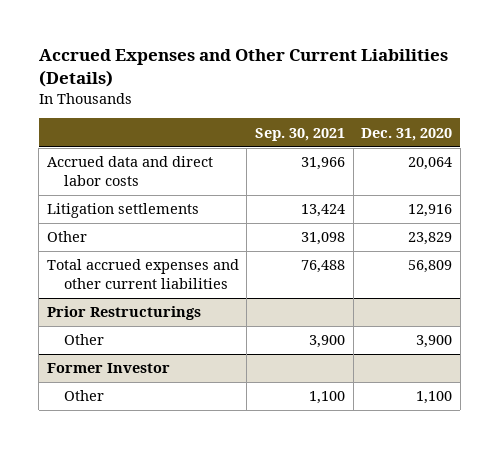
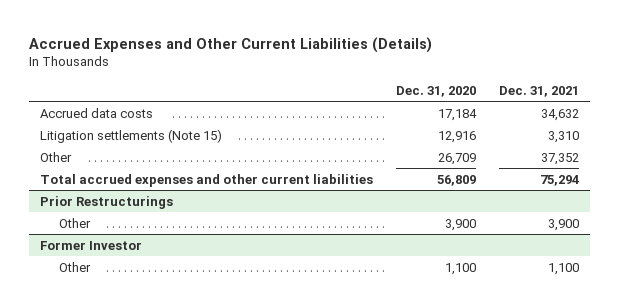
- | Sep. 30, 2021 | Dec. 31, 2020
+ | Dec. 31, 2020 | Dec. 31, 2021
- Accrued data and direct labor costs | 31,966 | 20,064
- Litigation settlements | 13,424 | 12,916
- Other | 31,098 | 23,829
+ Accrued data costs | 17,184 | 34,632
+ Litigation settlements (Note 15) | 12,916 | 3,310
+ Other | 26,709 | 37,352

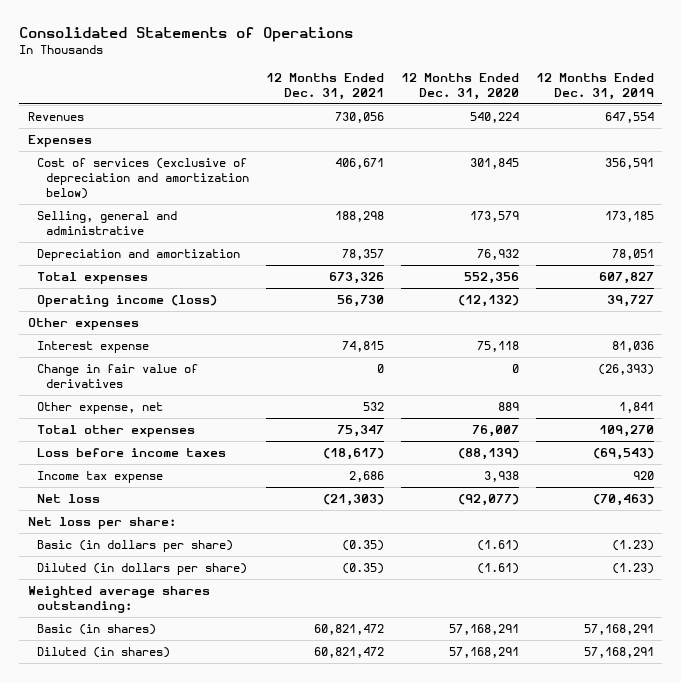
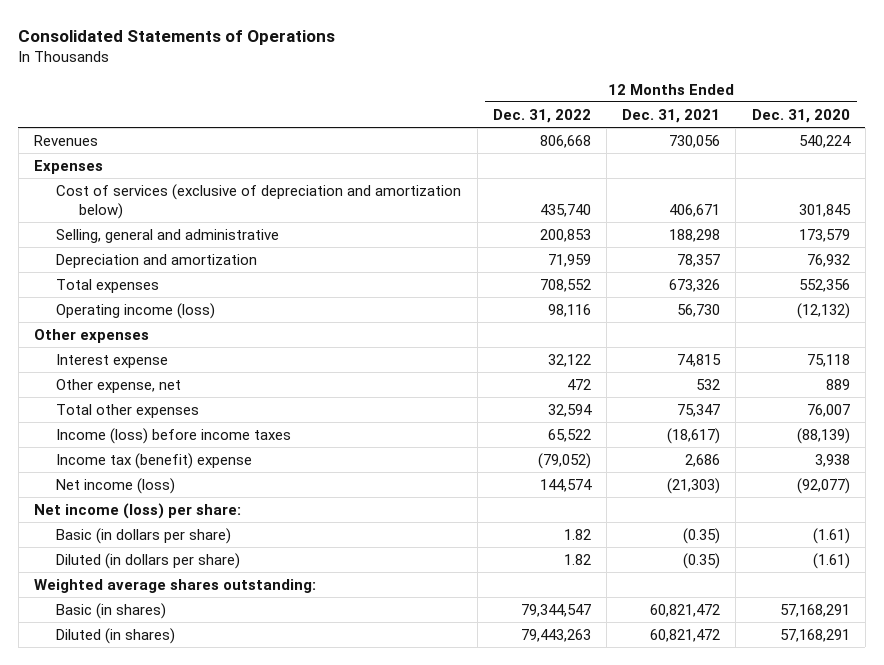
- | 12 Months Ended Dec. 31, 2021 | 12 Months Ended Dec. 31, 2020 | 12 Months Ended Dec. 31, 2019
+ | 12 Months Ended Dec. 31, 2022 | 12 Months Ended Dec. 31, 2021 | 12 Months Ended Dec. 31, 2020
- Change in fair value of derivatives | 0 | 0 | (26,393)
- Loss before income taxes | (18,617) | (88,139) | (69,543)
- Income tax expense | 2,686 | 3,938 | 920
- Net loss | (21,303) | (92,077) | (70,463)
- Net loss per share:
+ Income (loss) before income taxes | 65,522 | (18,617) | (88,139)
+ Income tax (benefit) expense | (79,052) | 2,686 | 3,938
+ Net income (loss) | 144,574 | (21,303) | (92,077)
+ Net income (loss) per share:

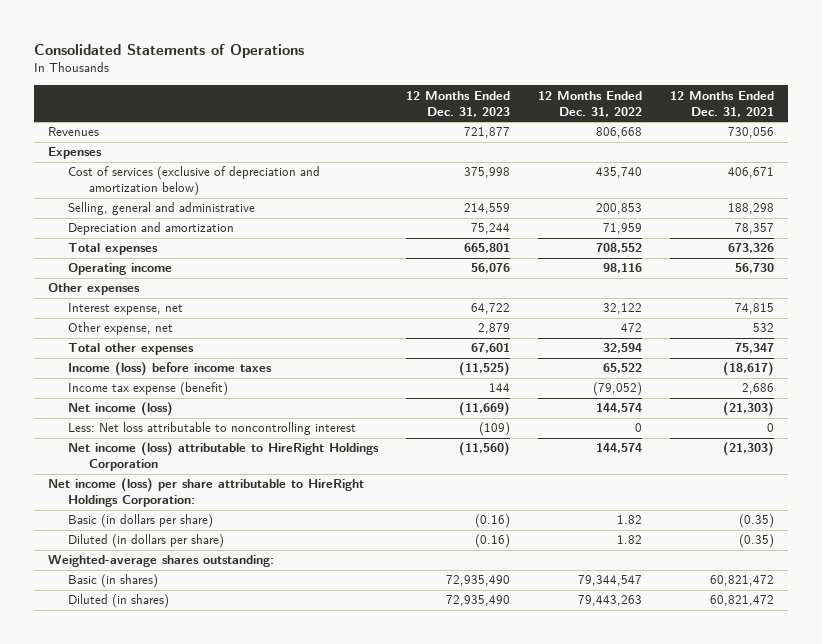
- | 12 Months Ended Dec. 31, 2022 | 12 Months Ended Dec. 31, 2021 | 12 Months Ended Dec. 31, 2020
+ | 12 Months Ended Dec. 31, 2023 | 12 Months Ended Dec. 31, 2022 | 12 Months Ended Dec. 31, 2021
- Operating income (loss) | 98,116 | 56,730 | (12,132)
+ Operating income | 56,076 | 98,116 | 56,730
- Interest expense | 32,122 | 74,815 | 75,118
+ Interest expense, net | 64,722 | 32,122 | 74,815
- Income tax (benefit) expense | (79,052) | 2,686 | 3,938
+ Income tax expense (benefit) | 144 | (79,052) | 2,686
- Net income (loss) per share:
+ Less: Net loss attributable to noncontrolling interest | (109) | 0 | 0
+ Net income (loss) attributable to HireRight Holdings Corporation | (11,560) | 144,574 | (21,303)
+ Net income (loss) per share attributable to HireRight Holdings Corporation:
- Weighted average shares outstanding:
+ Weighted-average shares outstanding:

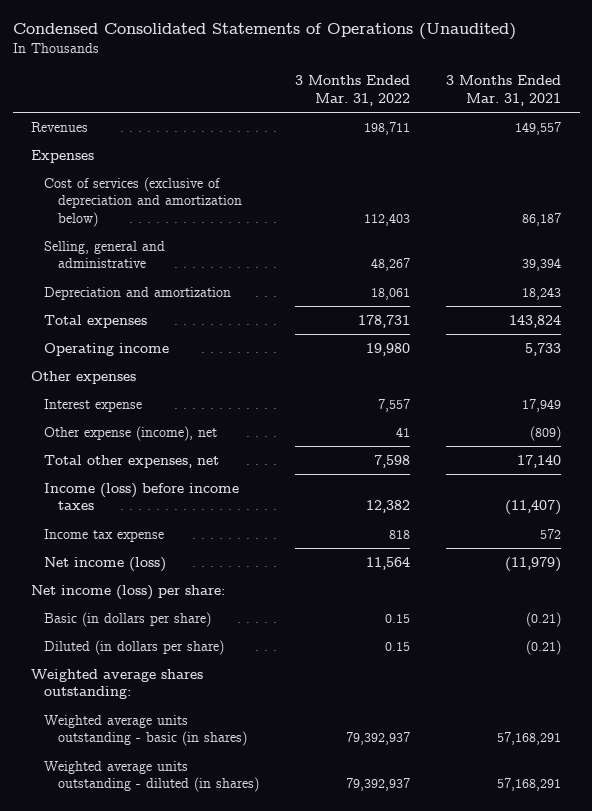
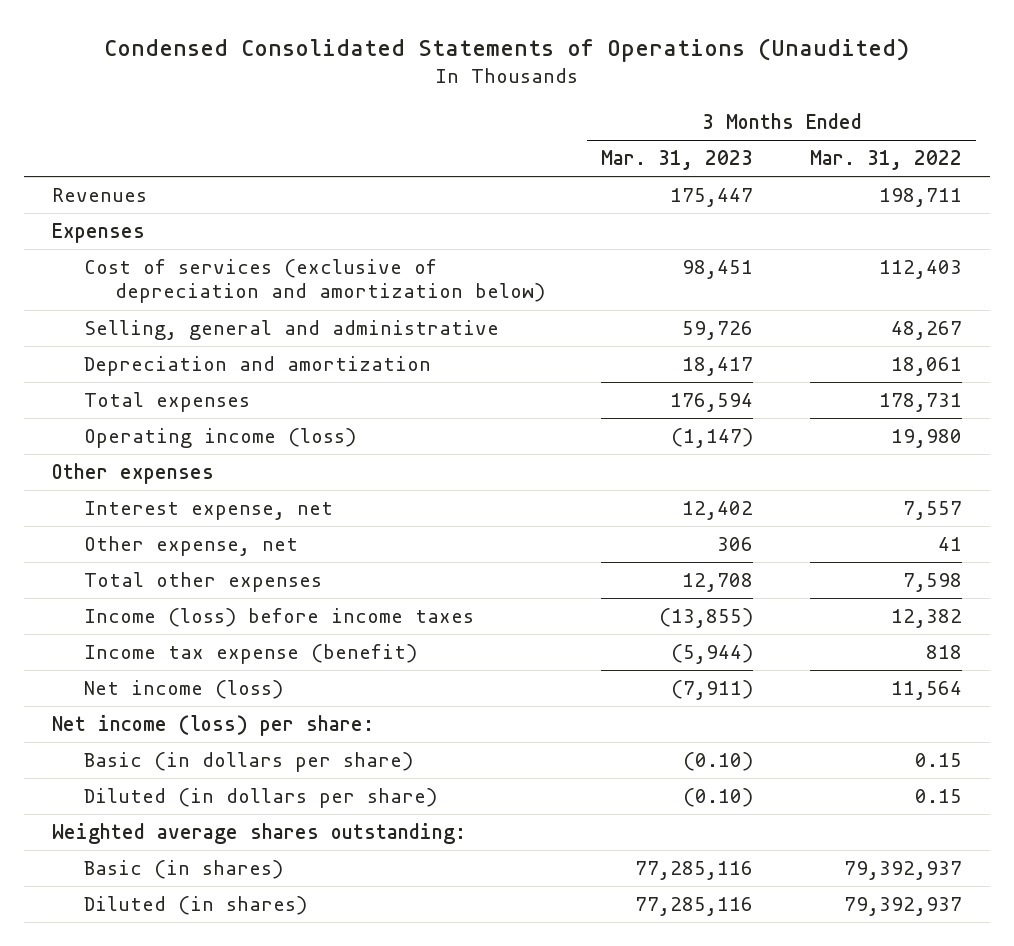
- | 3 Months Ended Mar. 31, 2022 | 3 Months Ended Mar. 31, 2021
+ | 3 Months Ended Mar. 31, 2023 | 3 Months Ended Mar. 31, 2022
- Operating income | 19,980 | 5,733
+ Operating income (loss) | (1,147) | 19,980
- Interest expense | 7,557 | 17,949
- Other expense (income), net | 41 | (809)
- Total other expenses, net | 7,598 | 17,140
+ Interest expense, net | 12,402 | 7,557
+ Other expense, net | 306 | 41
+ Total other expenses | 12,708 | 7,598
- Income tax expense | 818 | 572
+ Income tax expense (benefit) | (5,944) | 818
- Weighted average units outstanding - basic (in shares) | 79,392,937 | 57,168,291
- Weighted average units outstanding - diluted (in shares) | 79,392,937 | 57,168,291
+ Basic (in shares) | 77,285,116 | 79,392,937
+ Diluted (in shares) | 77,285,116 | 79,392,937

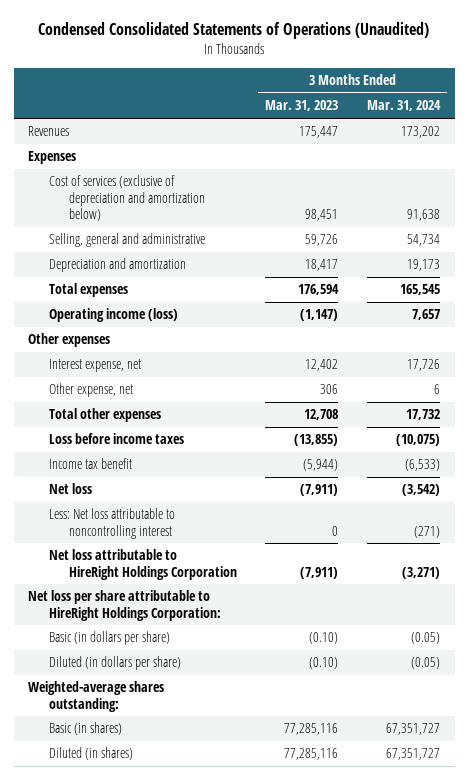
- | 3 Months Ended Mar. 31, 2023 | 3 Months Ended Mar. 31, 2022
+ | 3 Months Ended Mar. 31, 2023 | 3 Months Ended Mar. 31, 2024
- Income (loss) before income taxes | (13,855) | 12,382
- Income tax expense (benefit) | (5,944) | 818
- Net income (loss) | (7,911) | 11,564
- Net income (loss) per share:
+ Loss before income taxes | (13,855) | (10,075)
+ Income tax benefit | (5,944) | (6,533)
+ Net loss | (7,911) | (3,542)
+ Less: Net loss attributable to noncontrolling interest | 0 | (271)
+ Net loss attributable to HireRight Holdings Corporation | (7,911) | (3,271)
+ Net loss per share attributable to HireRight Holdings Corporation:
- Weighted average shares outstanding:
+ Weighted-average shares outstanding:

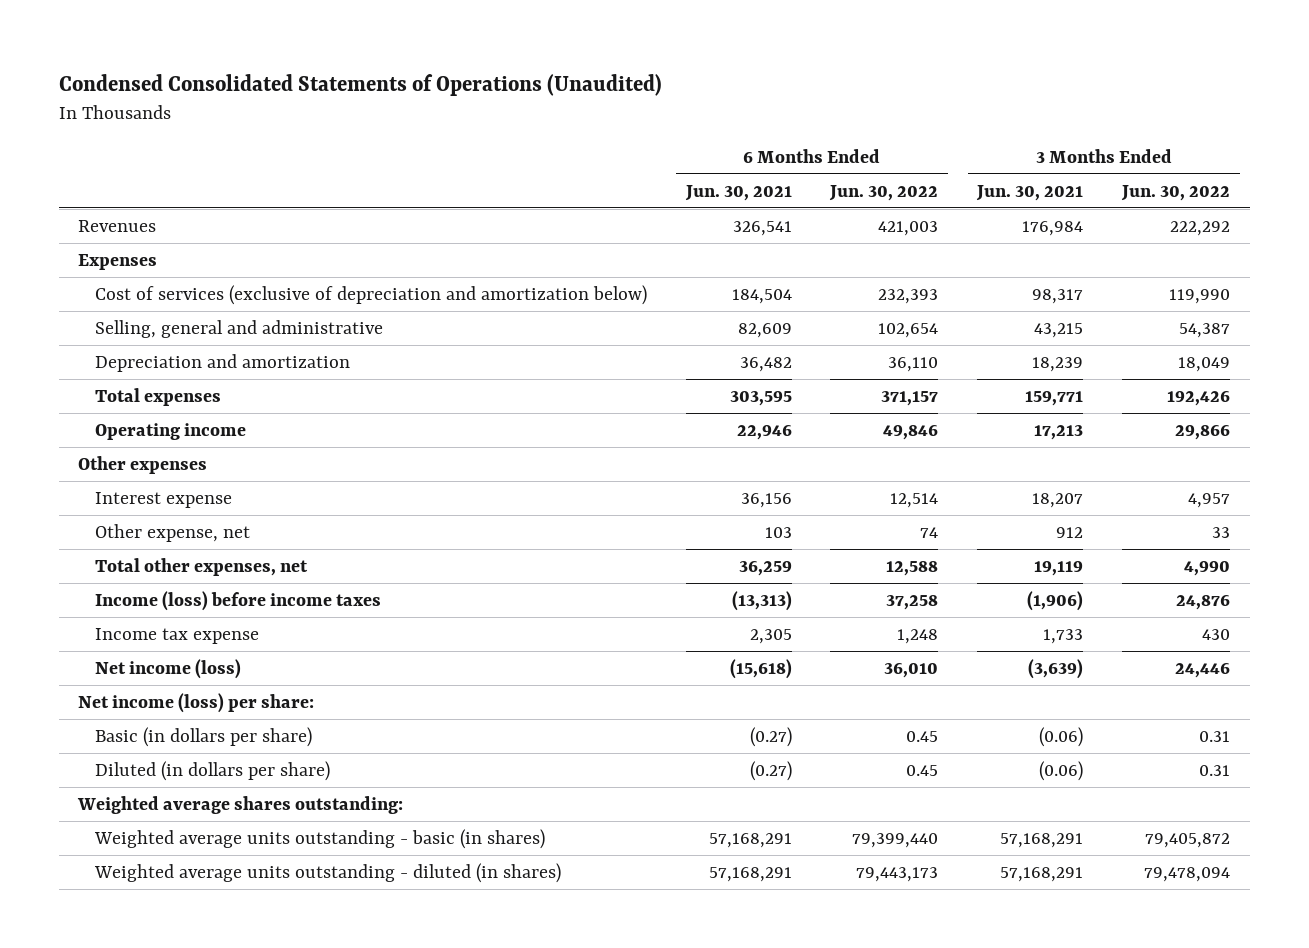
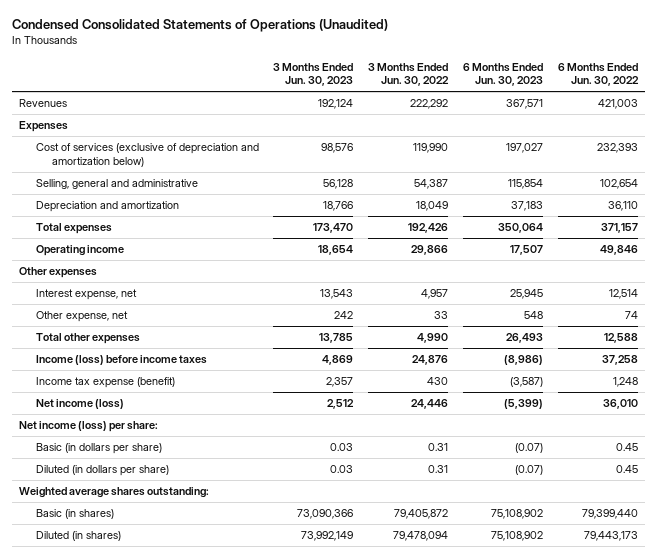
- | 6 Months Ended Jun. 30, 2021 | 6 Months Ended Jun. 30, 2022 | 3 Months Ended Jun. 30, 2021 | 3 Months Ended Jun. 30, 2022
+ | 3 Months Ended Jun. 30, 2023 | 3 Months Ended Jun. 30, 2022 | 6 Months Ended Jun. 30, 2023 | 6 Months Ended Jun. 30, 2022
- Interest expense | 36,156 | 12,514 | 18,207 | 4,957
+ Interest expense, net | 13,543 | 4,957 | 25,945 | 12,514
- Total other expenses, net | 36,259 | 12,588 | 19,119 | 4,990
+ Total other expenses | 13,785 | 4,990 | 26,493 | 12,588
- Income tax expense | 2,305 | 1,248 | 1,733 | 430
+ Income tax expense (benefit) | 2,357 | 430 | (3,587) | 1,248
- Weighted average units outstanding - basic (in shares) | 57,168,291 | 79,399,440 | 57,168,291 | 79,405,872
- Weighted average units outstanding - diluted (in shares) | 57,168,291 | 79,443,173 | 57,168,291 | 79,478,094
+ Basic (in shares) | 73,090,366 | 79,405,872 | 75,108,902 | 79,399,440
+ Diluted (in shares) | 73,992,149 | 79,478,094 | 75,108,902 | 79,443,173

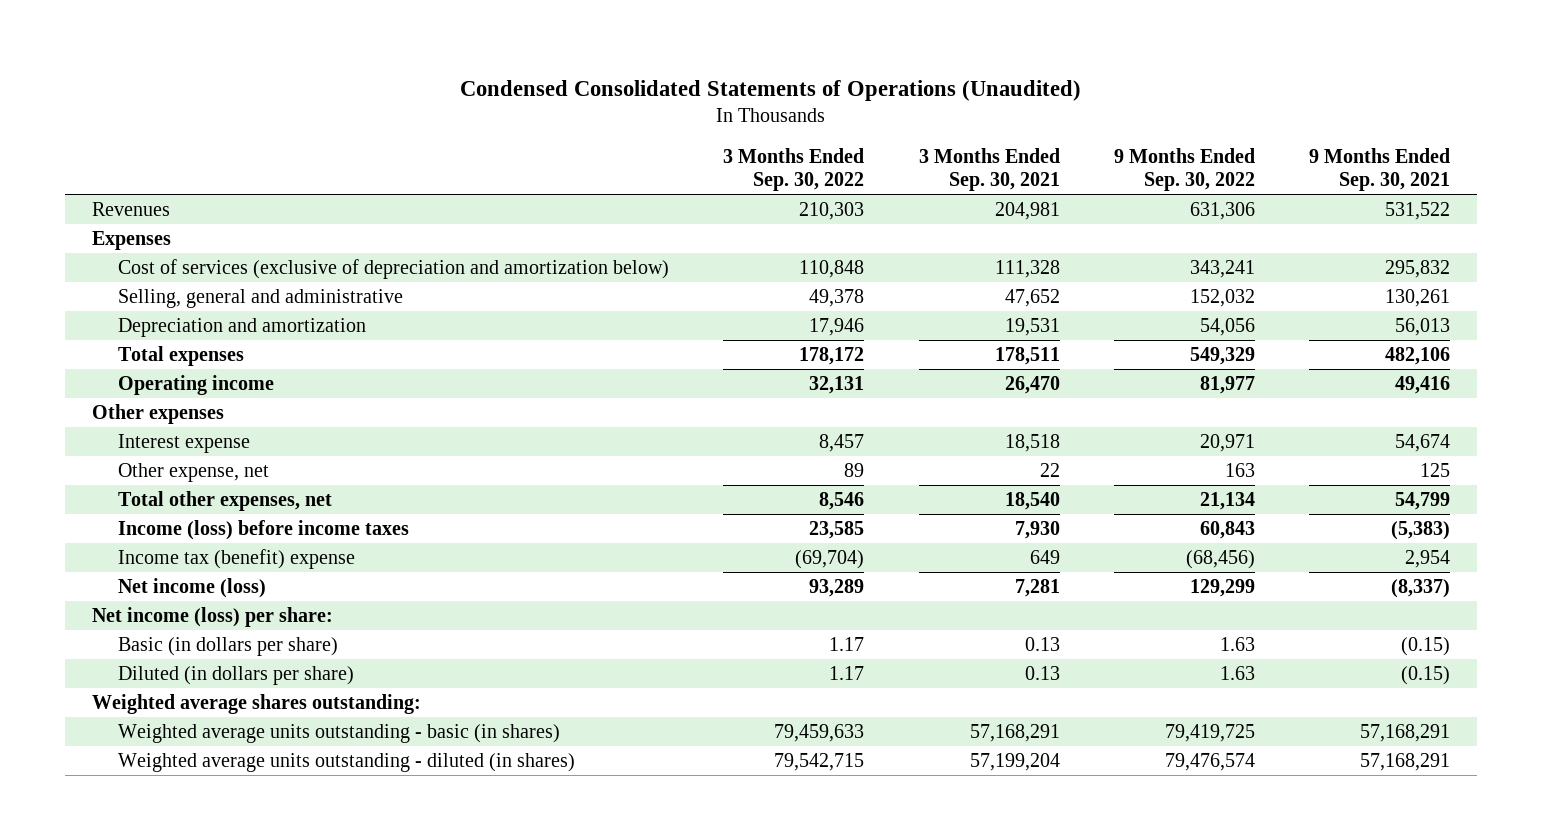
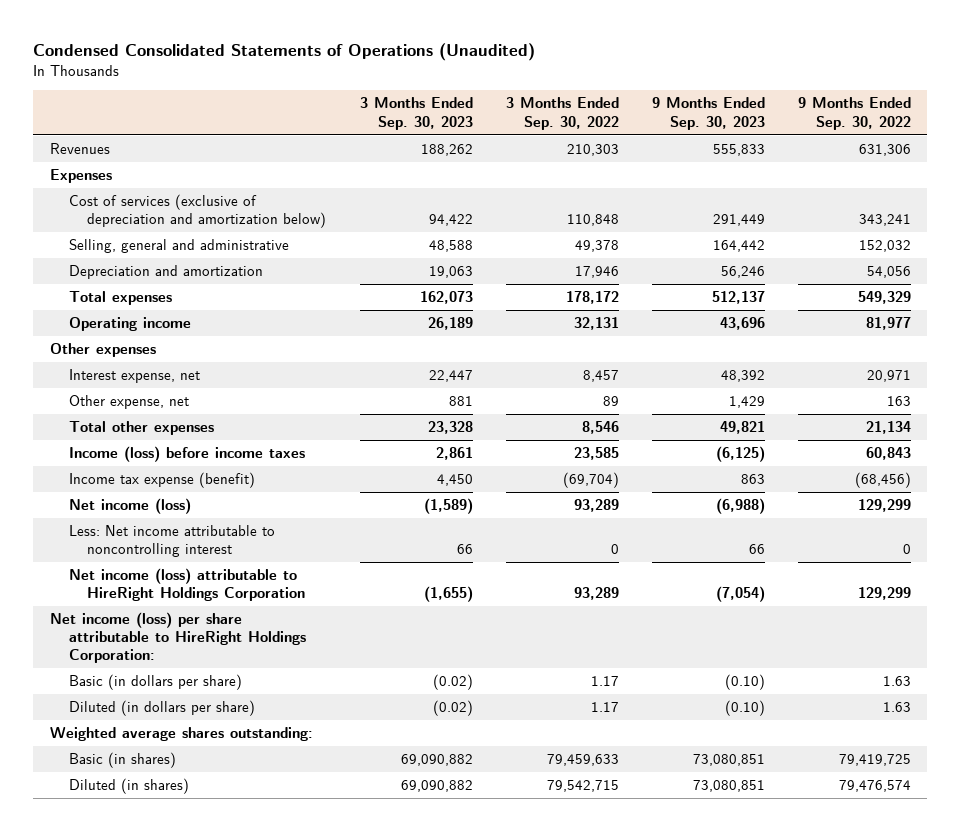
- | 3 Months Ended Sep. 30, 2022 | 3 Months Ended Sep. 30, 2021 | 9 Months Ended Sep. 30, 2022 | 9 Months Ended Sep. 30, 2021
+ | 3 Months Ended Sep. 30, 2023 | 3 Months Ended Sep. 30, 2022 | 9 Months Ended Sep. 30, 2023 | 9 Months Ended Sep. 30, 2022
- Interest expense | 8,457 | 18,518 | 20,971 | 54,674
+ Interest expense, net | 22,447 | 8,457 | 48,392 | 20,971
- Total other expenses, net | 8,546 | 18,540 | 21,134 | 54,799
+ Total other expenses | 23,328 | 8,546 | 49,821 | 21,134
- Income tax (benefit) expense | (69,704) | 649 | (68,456) | 2,954
+ Income tax expense (benefit) | 4,450 | (69,704) | 863 | (68,456)
- Net income (loss) per share:
+ Less: Net income attributable to noncontrolling interest | 66 | 0 | 66 | 0
+ Net income (loss) attributable to HireRight Holdings Corporation | (1,655) | 93,289 | (7,054) | 129,299
+ Net income (loss) per share attributable to HireRight Holdings Corporation:
- Weighted average units outstanding - basic (in shares) | 79,459,633 | 57,168,291 | 79,419,725 | 57,168,291
- Weighted average units outstanding - diluted (in shares) | 79,542,715 | 57,199,204 | 79,476,574 | 57,168,291
+ Basic (in shares) | 69,090,882 | 79,459,633 | 73,080,851 | 79,419,725
+ Diluted (in shares) | 69,090,882 | 79,542,715 | 73,080,851 | 79,476,574

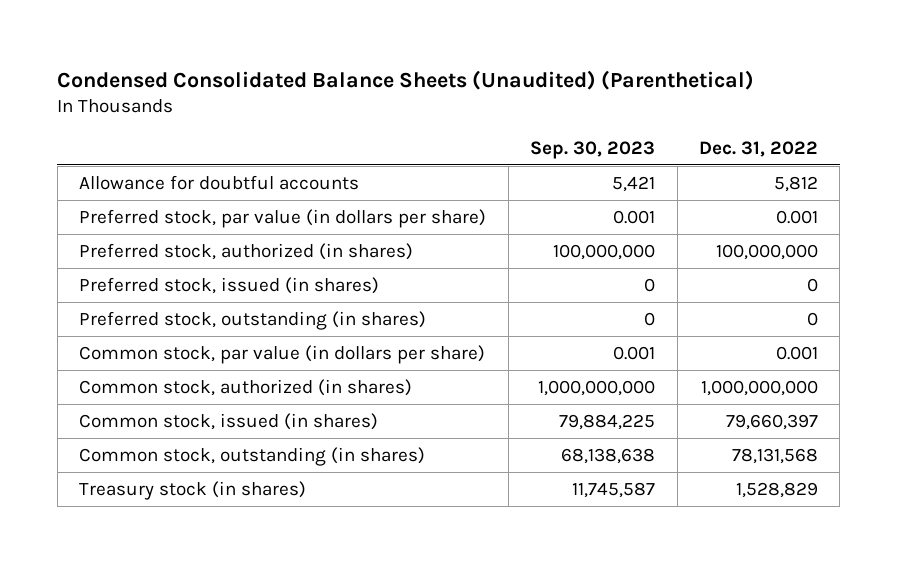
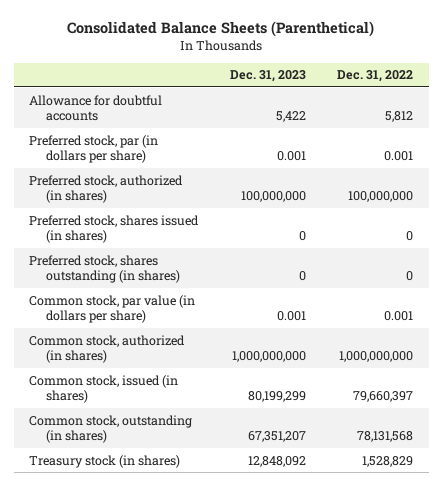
- Condensed Consolidated Balance Sheets (Unaudited) (Parenthetical)
+ Consolidated Balance Sheets (Parenthetical)
- | Sep. 30, 2023 | Dec. 31, 2022
+ | Dec. 31, 2023 | Dec. 31, 2022
- Preferred stock, par value (in dollars per share) | 0.001 | 0.001
+ Preferred stock, par (in dollars per share) | 0.001 | 0.001
- Preferred stock, issued (in shares) | 0 | 0
- Preferred stock, outstanding (in shares) | 0 | 0
+ Preferred stock, shares issued (in shares) | 0 | 0
+ Preferred stock, shares outstanding (in shares) | 0 | 0

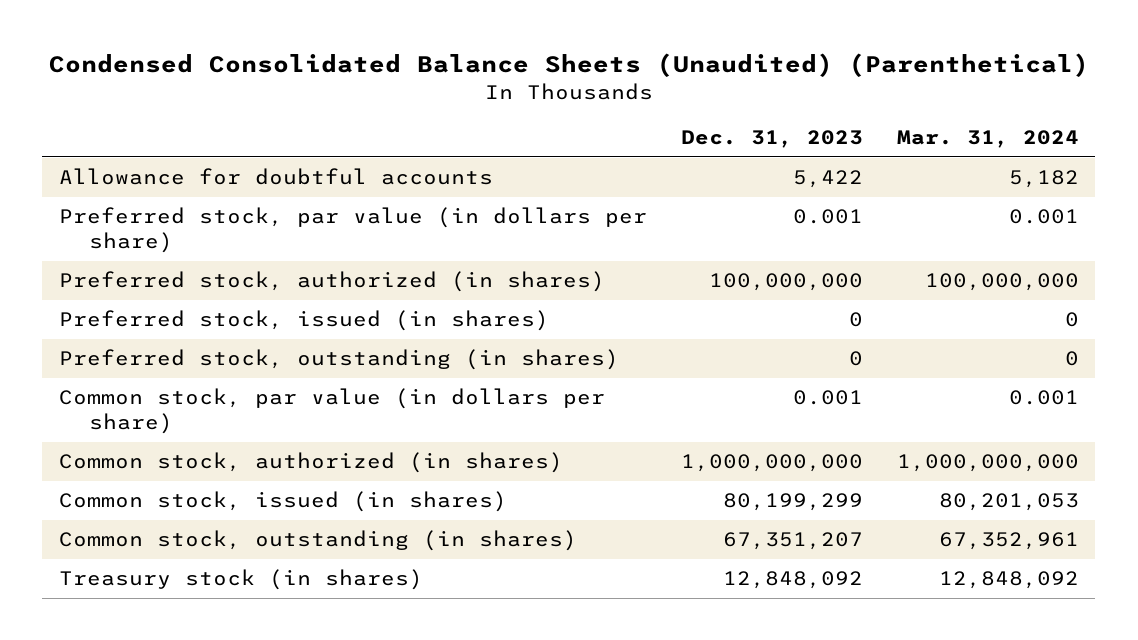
- Consolidated Balance Sheets (Parenthetical)
+ Condensed Consolidated Balance Sheets (Unaudited) (Parenthetical)
- | Dec. 31, 2023 | Dec. 31, 2022
+ | Dec. 31, 2023 | Mar. 31, 2024
- Preferred stock, par (in dollars per share) | 0.001 | 0.001
+ Preferred stock, par value (in dollars per share) | 0.001 | 0.001
- Preferred stock, shares issued (in shares) | 0 | 0
- Preferred stock, shares outstanding (in shares) | 0 | 0
+ Preferred stock, issued (in shares) | 0 | 0
+ Preferred stock, outstanding (in shares) | 0 | 0

